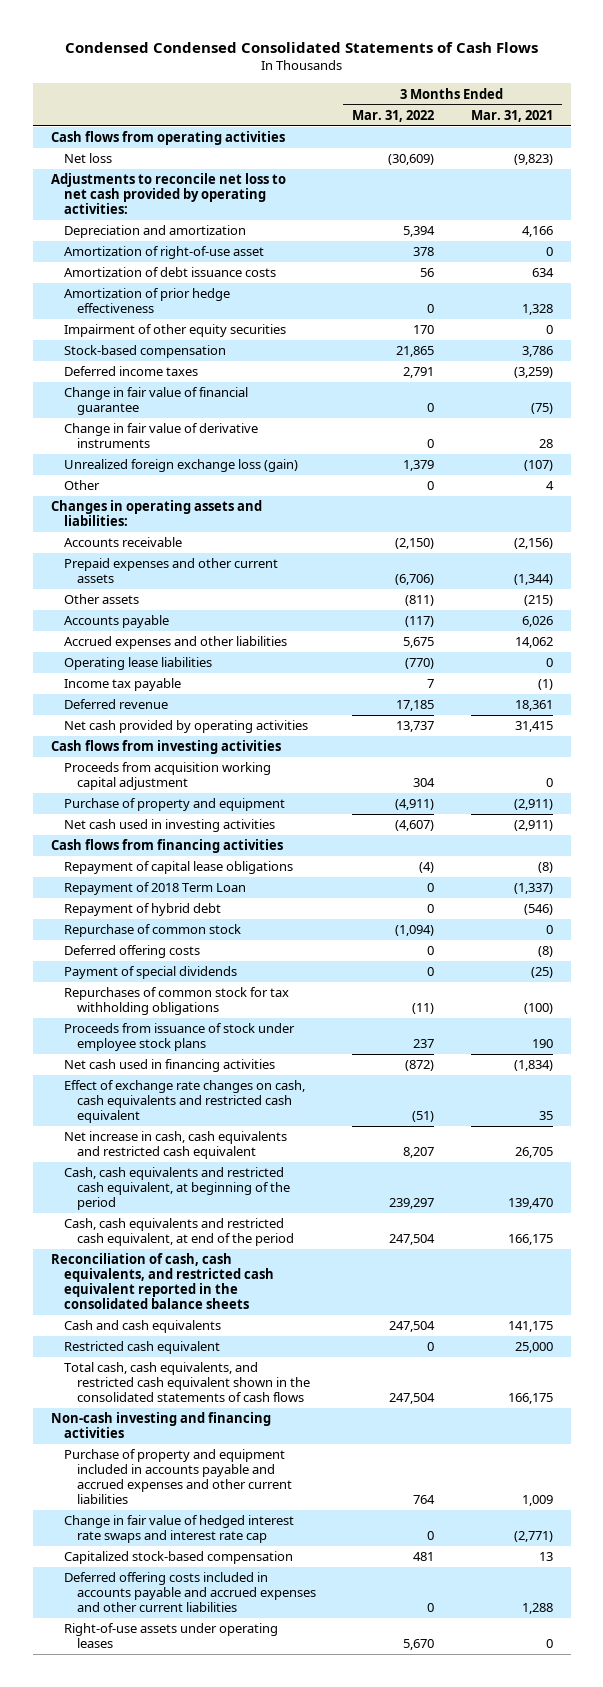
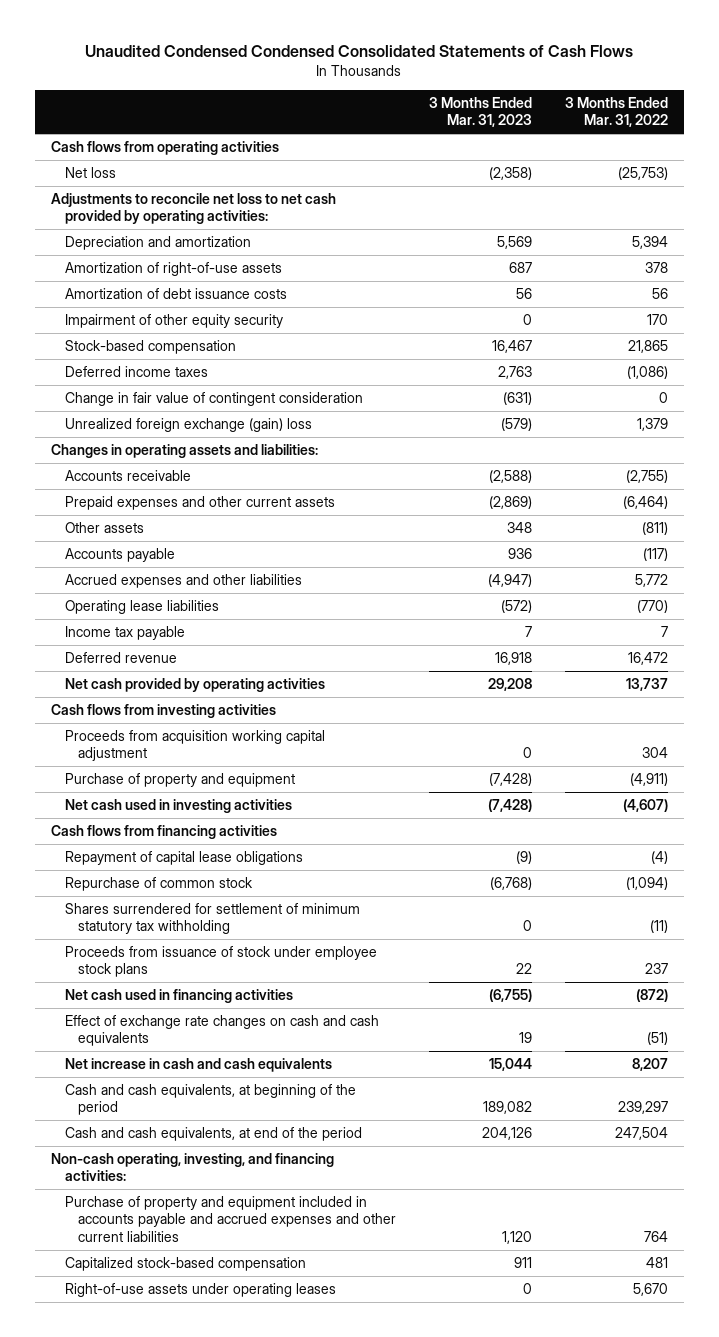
- Condensed Condensed Consolidated Statements of Cash Flows
+ Unaudited Condensed Condensed Consolidated Statements of Cash Flows
- | 3 Months Ended Mar. 31, 2022 | 3 Months Ended Mar. 31, 2021
+ | 3 Months Ended Mar. 31, 2023 | 3 Months Ended Mar. 31, 2022
- Net loss | (30,609) | (9,823)
+ Net loss | (2,358) | (25,753)
- Amortization of right-of-use asset | 378 | 0
+ Amortization of right-of-use assets | 687 | 378
- Amortization of prior hedge effectiveness | 0 | 1,328
- Impairment of other equity securities | 170 | 0
+ Impairment of other equity security | 0 | 170
- Deferred income taxes | 2,791 | (3,259)
- Change in fair value of financial guarantee | 0 | (75)
- Change in fair value of derivative instruments | 0 | 28
- Unrealized foreign exchange loss (gain) | 1,379 | (107)
- Other | 0 | 4
+ Deferred income taxes | 2,763 | (1,086)
+ Change in fair value of contingent consideration | (631) | 0
+ Unrealized foreign exchange (gain) loss | (579) | 1,379
- Accounts receivable | (2,150) | (2,156)
- Prepaid expenses and other current assets | (6,706) | (1,344)
+ Accounts receivable | (2,588) | (2,755)
+ Prepaid expenses and other current assets | (2,869) | (6,464)
- Accrued expenses and other liabilities | 5,675 | 14,062
+ Accrued expenses and other liabilities | (4,947) | 5,772
- Deferred revenue | 17,185 | 18,361
+ Deferred revenue | 16,918 | 16,472
- Repayment of 2018 Term Loan | 0 | (1,337)
- Repayment of hybrid debt | 0 | (546)
- Deferred offering costs | 0 | (8)
- Payment of special dividends | 0 | (25)
- Repurchases of common stock for tax withholding obligations | (11) | (100)
+ Shares surrendered for settlement of minimum statutory tax withholding | 0 | (11)
- Effect of exchange rate changes on cash, cash equivalents and restricted cash equivalent | (51) | 35
- Net increase in cash, cash equivalents and restricted cash equivalent | 8,207 | 26,705
- Cash, cash equivalents and restricted cash equivalent, at beginning of the period | 239,297 | 139,470
- Cash, cash equivalents and restricted cash equivalent, at end of the period | 247,504 | 166,175
- Reconciliation of cash, cash equivalents, and restricted cash equivalent reported in the consolidated balance sheets
- Cash and cash equivalents | 247,504 | 141,175
- Restricted cash equivalent | 0 | 25,000
- Total cash, cash equivalents, and restricted cash equivalent shown in the consolidated statements of cash flows | 247,504 | 166,175
- Non-cash investing and financing activities
+ Effect of exchange rate changes on cash and cash equivalents | 19 | (51)
+ Net increase in cash and cash equivalents | 15,044 | 8,207
+ Cash and cash equivalents, at beginning of the period | 189,082 | 239,297
+ Cash and cash equivalents, at end of the period | 204,126 | 247,504
+ Non-cash operating, investing, and financing activities:
- Change in fair value of hedged interest rate swaps and interest rate cap | 0 | (2,771)
- Deferred offering costs included in accounts payable and accrued expenses and other current liabilities | 0 | 1,288

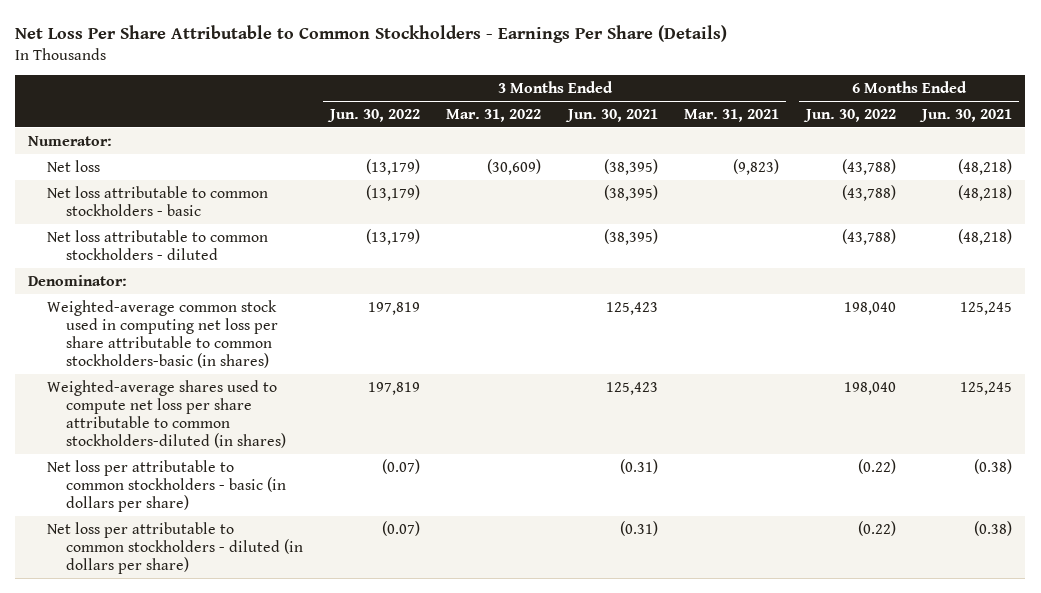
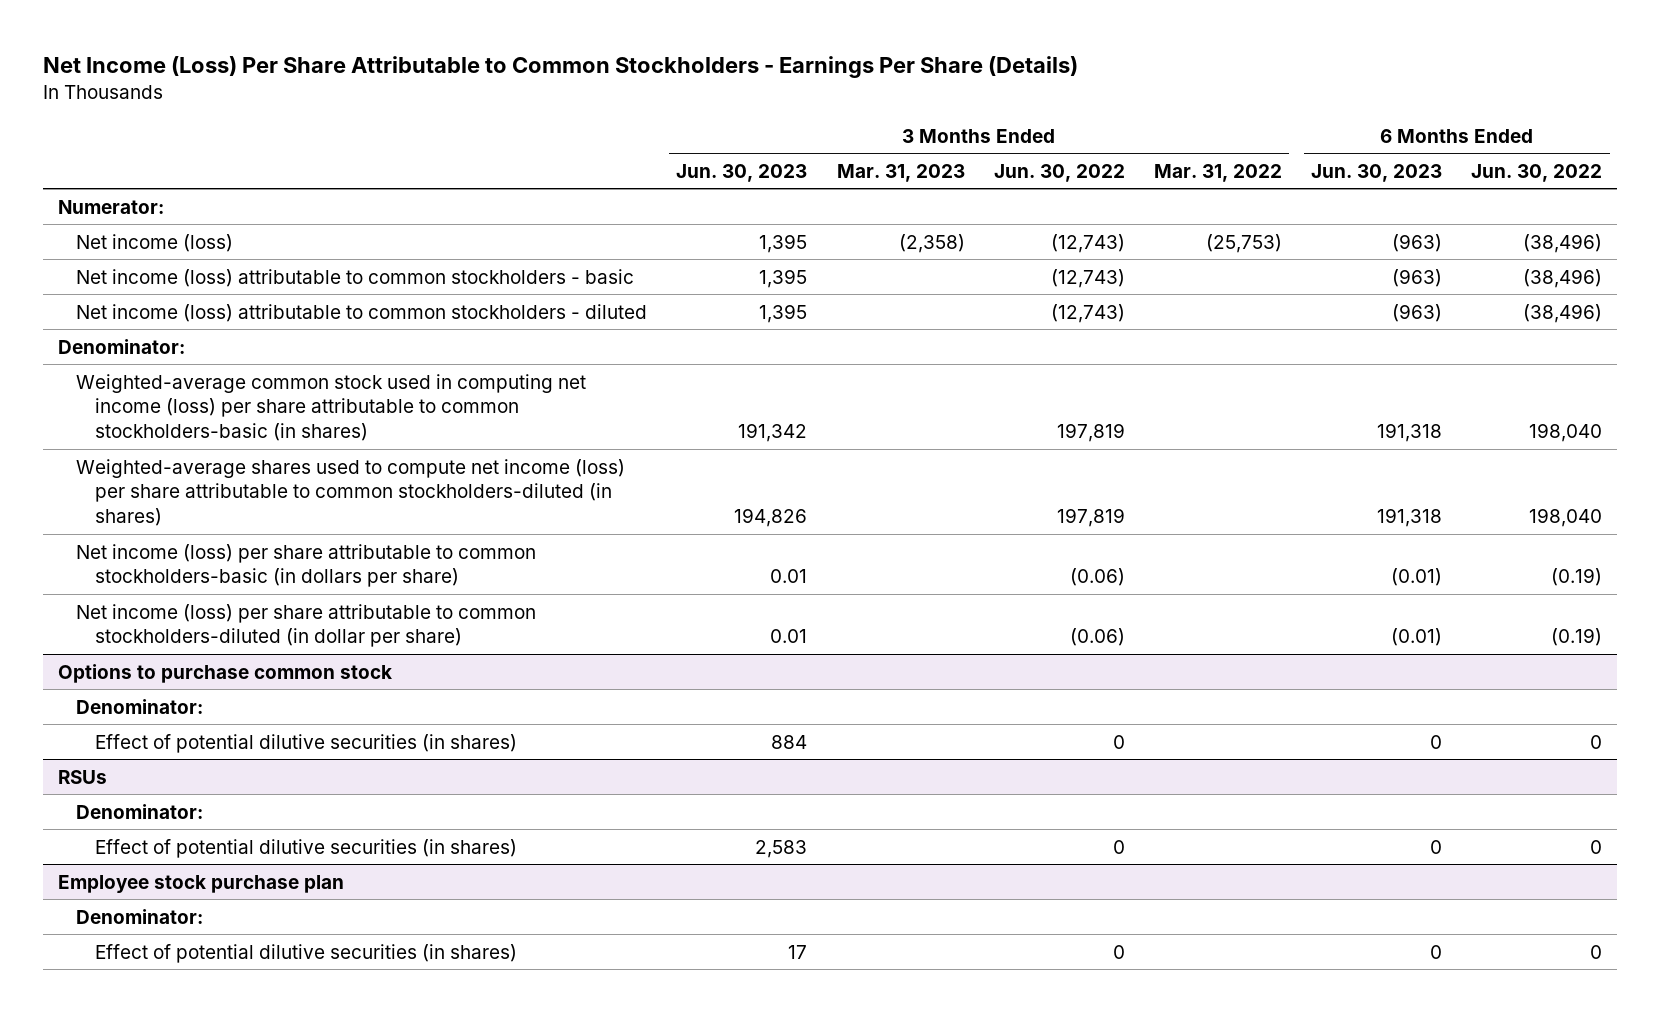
- Net Loss Per Share Attributable to Common Stockholders - Earnings Per Share (Details)
+ Net Income (Loss) Per Share Attributable to Common Stockholders - Earnings Per Share (Details)
- | 3 Months Ended Jun. 30, 2022 | 3 Months Ended Mar. 31, 2022 | 3 Months Ended Jun. 30, 2021 | 3 Months Ended Mar. 31, 2021 | 6 Months Ended Jun. 30, 2022 | 6 Months Ended Jun. 30, 2021
+ | 3 Months Ended Jun. 30, 2023 | 3 Months Ended Mar. 31, 2023 | 3 Months Ended Jun. 30, 2022 | 3 Months Ended Mar. 31, 2022 | 6 Months Ended Jun. 30, 2023 | 6 Months Ended Jun. 30, 2022
- Net loss | (13,179) | (30,609) | (38,395) | (9,823) | (43,788) | (48,218)
- Net loss attributable to common stockholders - basic | (13,179) | | (38,395) | | (43,788) | (48,218)
- Net loss attributable to common stockholders - diluted | (13,179) | | (38,395) | | (43,788) | (48,218)
+ Net income (loss) | 1,395 | (2,358) | (12,743) | (25,753) | (963) | (38,496)
+ Net income (loss) attributable to common stockholders - basic | 1,395 | | (12,743) | | (963) | (38,496)
+ Net income (loss) attributable to common stockholders - diluted | 1,395 | | (12,743) | | (963) | (38,496)
- Weighted-average common stock used in computing net loss per share attributable to common stockholders-basic (in shares) | 197,819 | | 125,423 | | 198,040 | 125,245
- Weighted-average shares used to compute net loss per share attributable to common stockholders-diluted (in shares) | 197,819 | | 125,423 | | 198,040 | 125,245
- Net loss per attributable to common stockholders - basic (in dollars per share) | (0.07) | | (0.31) | | (0.22) | (0.38)
- Net loss per attributable to common stockholders - diluted (in dollars per share) | (0.07) | | (0.31) | | (0.22) | (0.38)
+ Weighted-average common stock used in computing net income (loss) per share attributable to common stockholders-basic (in shares) | 191,342 | | 197,819 | | 191,318 | 198,040
+ Weighted-average shares used to compute net income (loss) per share attributable to common stockholders-diluted (in shares) | 194,826 | | 197,819 | | 191,318 | 198,040
+ Net income (loss) per share attributable to common stockholders-basic (in dollars per share) | 0.01 | | (0.06) | | (0.01) | (0.19)
+ Net income (loss) per share attributable to common stockholders-diluted (in dollar per share) | 0.01 | | (0.06) | | (0.01) | (0.19)
+ Options to purchase common stock
+ Denominator:
+ Effect of potential dilutive securities (in shares) | 884 | | 0 | | 0 | 0
+ RSUs
+ Denominator:
+ Effect of potential dilutive securities (in shares) | 2,583 | | 0 | | 0 | 0
+ Employee stock purchase plan
+ Denominator:
+ Effect of potential dilutive securities (in shares) | 17 | | 0 | | 0 | 0

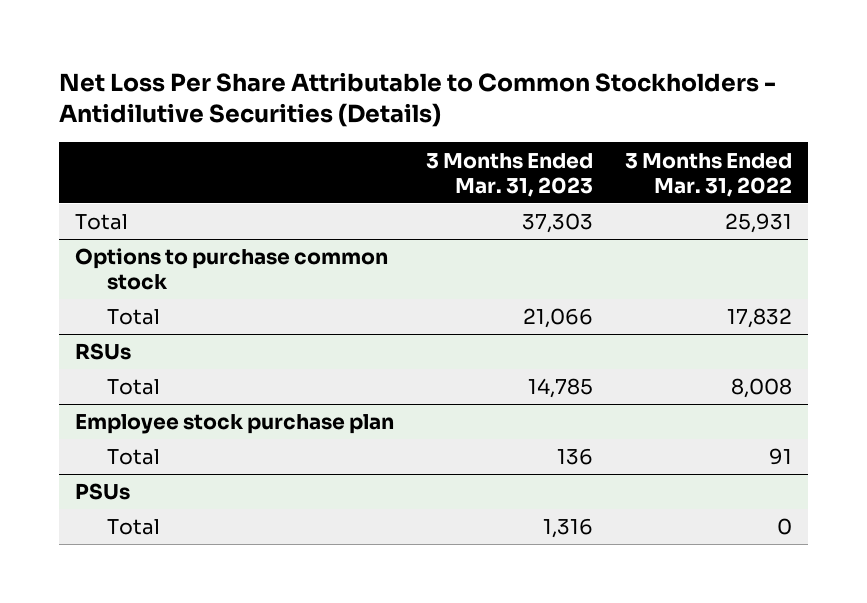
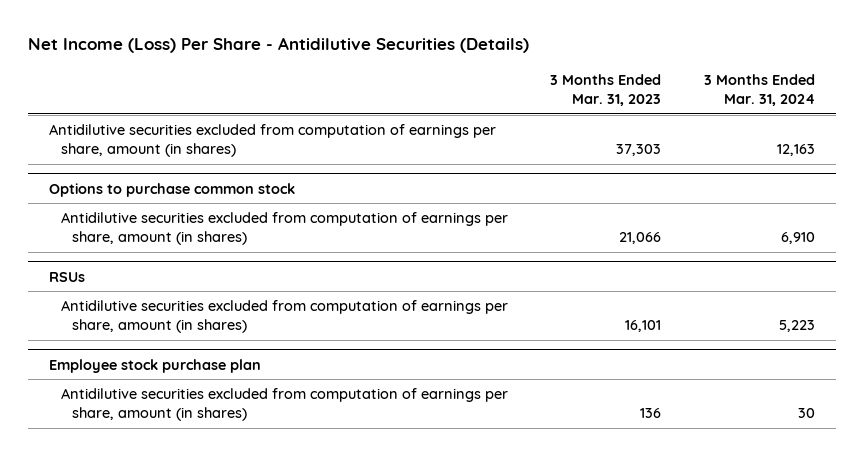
- Net Loss Per Share Attributable to Common Stockholders - Antidilutive Securities (Details)
+ Net Income (Loss) Per Share - Antidilutive Securities (Details)
- | 3 Months Ended Mar. 31, 2023 | 3 Months Ended Mar. 31, 2022
+ | 3 Months Ended Mar. 31, 2023 | 3 Months Ended Mar. 31, 2024
- Total | 37,303 | 25,931
+ Antidilutive securities excluded from computation of earnings per share, amount (in shares) | 37,303 | 12,163
@ Options to purchase common stock
- Total | 21,066 | 17,832
+ Antidilutive securities excluded from computation of earnings per share, amount (in shares) | 21,066 | 6,910
@ RSUs
- Total | 14,785 | 8,008
+ Antidilutive securities excluded from computation of earnings per share, amount (in shares) | 16,101 | 5,223
@ Employee stock purchase plan
- Total | 136 | 91
- PSUs
- Total | 1,316 | 0
@ Employee stock purchase plan
+ Antidilutive securities excluded from computation of earnings per share, amount (in shares) | 136 | 30

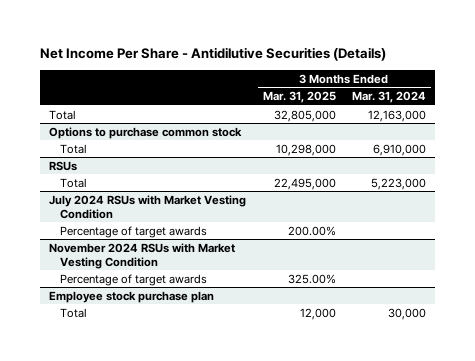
- Net Income (Loss) Per Share - Antidilutive Securities (Details)
+ Net Income Per Share - Antidilutive Securities (Details)
- | 3 Months Ended Mar. 31, 2023 | 3 Months Ended Mar. 31, 2024
+ | 3 Months Ended Mar. 31, 2025 | 3 Months Ended Mar. 31, 2024
- Antidilutive securities excluded from computation of earnings per share, amount (in shares) | 37,303 | 12,163
+ Total | 32,805,000 | 12,163,000
@ Options to purchase common stock
- Antidilutive securities excluded from computation of earnings per share, amount (in shares) | 21,066 | 6,910
+ Total | 10,298,000 | 6,910,000
@ RSUs
- Antidilutive securities excluded from computation of earnings per share, amount (in shares) | 16,101 | 5,223
+ Total | 22,495,000 | 5,223,000
+ July 2024 RSUs with Market Vesting Condition
+ Percentage of target awards | 200.00% |
+ November 2024 RSUs with Market Vesting Condition
+ Percentage of target awards | 325.00% |
@ Employee stock purchase plan
- Antidilutive securities excluded from computation of earnings per share, amount (in shares) | 136 | 30
+ Total | 12,000 | 30,000

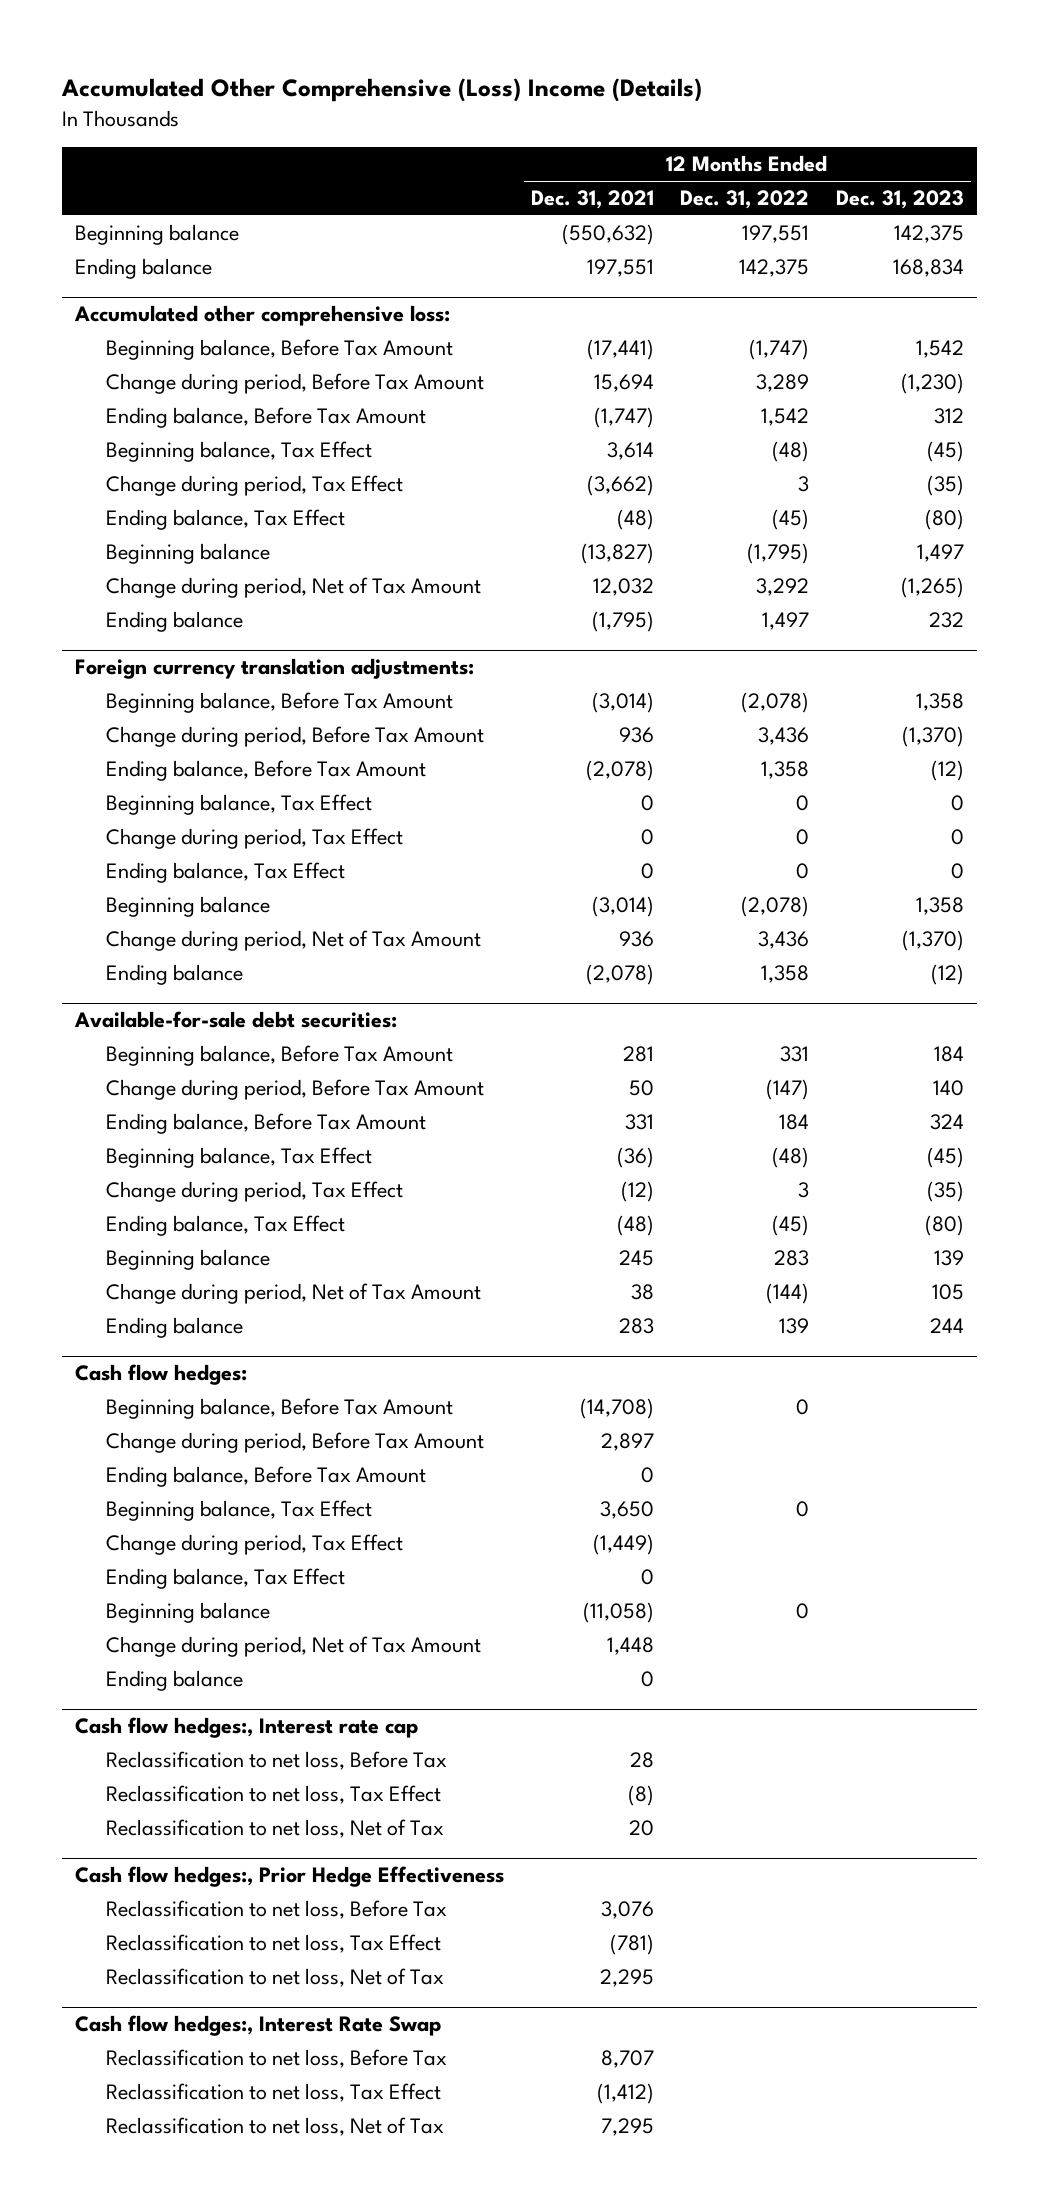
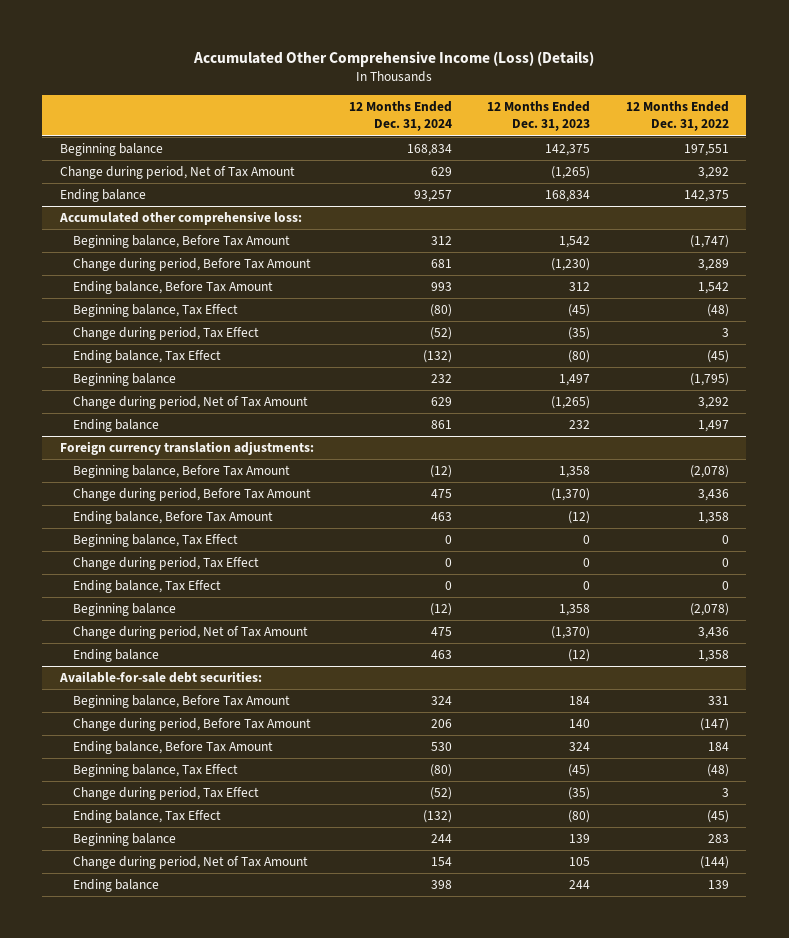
- Accumulated Other Comprehensive (Loss) Income (Details)
+ Accumulated Other Comprehensive Income (Loss) (Details)
- | 12 Months Ended Dec. 31, 2021 | 12 Months Ended Dec. 31, 2022 | 12 Months Ended Dec. 31, 2023
+ | 12 Months Ended Dec. 31, 2024 | 12 Months Ended Dec. 31, 2023 | 12 Months Ended Dec. 31, 2022
+ Change during period, Net of Tax Amount | 629 | (1,265) | 3,292
- Cash flow hedges:
- Beginning balance, Before Tax Amount | (14,708) | 0 |
- Change during period, Before Tax Amount | 2,897 | |
- Ending balance, Before Tax Amount | 0 | |
- Beginning balance, Tax Effect | 3,650 | 0 |
- Change during period, Tax Effect | (1,449) | |
- Ending balance, Tax Effect | 0 | |
- Beginning balance | (11,058) | 0 |
- Change during period, Net of Tax Amount | 1,448 | |
- Ending balance | 0 | |
- Cash flow hedges:, Interest rate cap
- Reclassification to net loss, Before Tax | 28 | |
- Reclassification to net loss, Tax Effect | (8) | |
- Reclassification to net loss, Net of Tax | 20 | |
- Cash flow hedges:, Prior Hedge Effectiveness
- Reclassification to net loss, Before Tax | 3,076 | |
- Reclassification to net loss, Tax Effect | (781) | |
- Reclassification to net loss, Net of Tax | 2,295 | |
- Cash flow hedges:, Interest Rate Swap
- Reclassification to net loss, Before Tax | 8,707 | |
- Reclassification to net loss, Tax Effect | (1,412) | |
- Reclassification to net loss, Net of Tax | 7,295 | |

